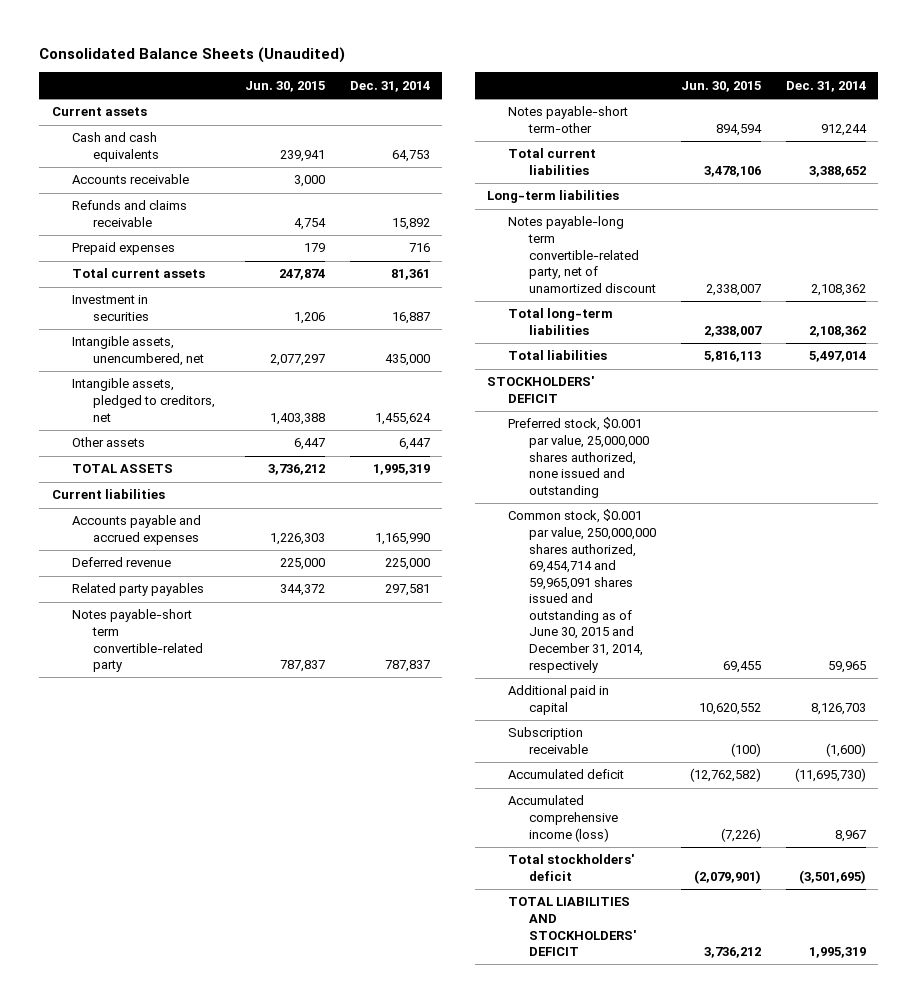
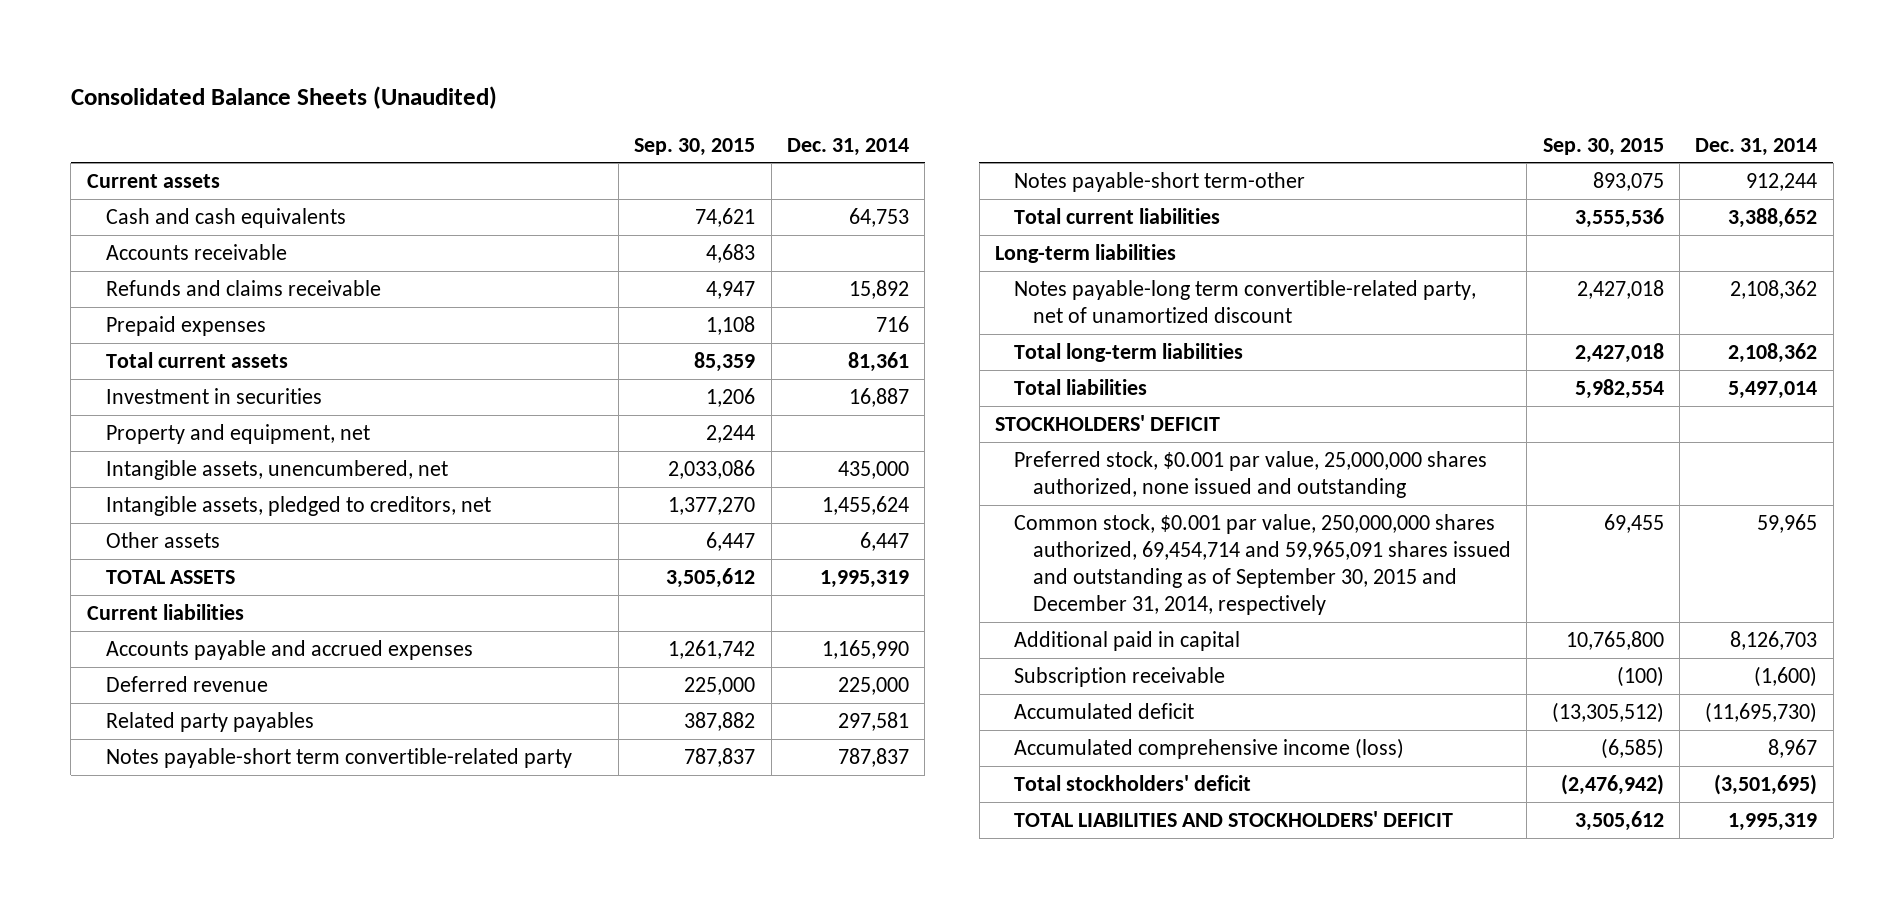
- | Jun. 30, 2015 | Dec. 31, 2014
+ | Sep. 30, 2015 | Dec. 31, 2014
+ Property and equipment, net | 2,244 |
- Common stock, $0.001 par value, 250,000,000 shares authorized, 69,454,714 and 59,965,091 shares issued and outstanding as of June 30, 2015 and December 31, 2014, respectively | 69,455 | 59,965
+ Common stock, $0.001 par value, 250,000,000 shares authorized, 69,454,714 and 59,965,091 shares issued and outstanding as of September 30, 2015 and December 31, 2014, respectively | 69,455 | 59,965

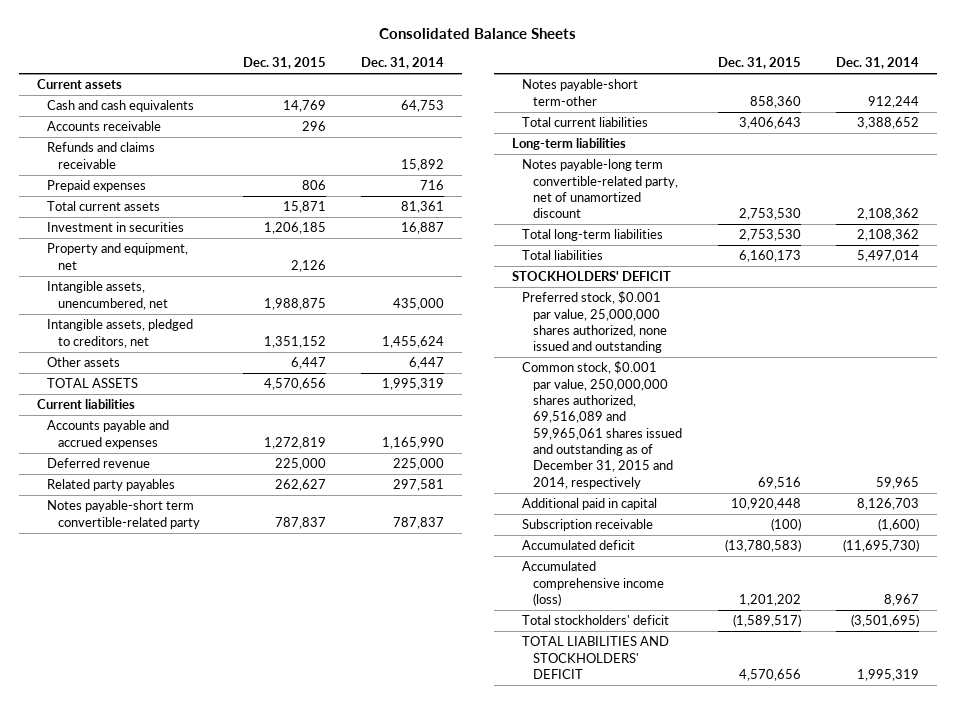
- Consolidated Balance Sheets (Unaudited)
+ Consolidated Balance Sheets
- | Sep. 30, 2015 | Dec. 31, 2014
+ | Dec. 31, 2015 | Dec. 31, 2014
- Common stock, $0.001 par value, 250,000,000 shares authorized, 69,454,714 and 59,965,091 shares issued and outstanding as of September 30, 2015 and December 31, 2014, respectively | 69,455 | 59,965
+ Common stock, $0.001 par value, 250,000,000 shares authorized, 69,516,089 and 59,965,061 shares issued and outstanding as of December 31, 2015 and 2014, respectively | 69,516 | 59,965

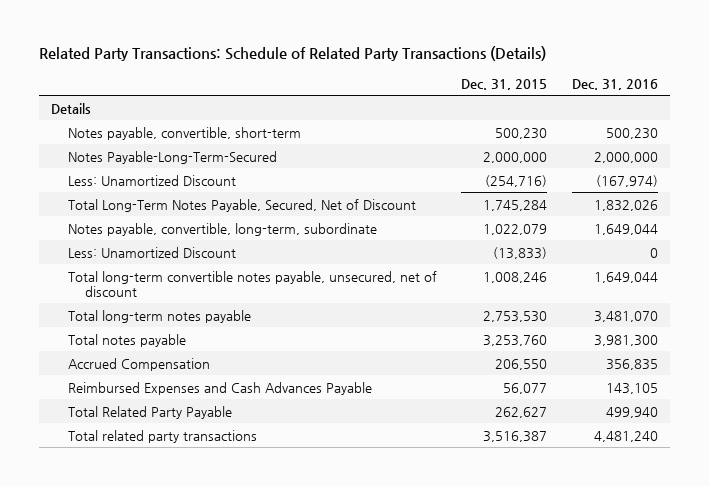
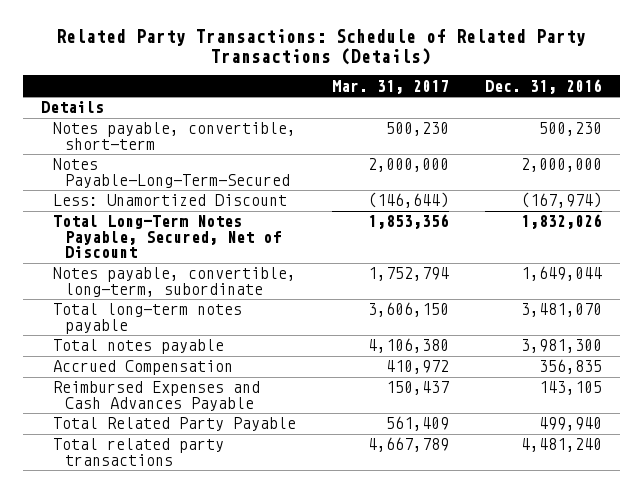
- | Dec. 31, 2015 | Dec. 31, 2016
+ | Mar. 31, 2017 | Dec. 31, 2016
- Less: Unamortized Discount | (13,833) | 0
- Total long-term convertible notes payable, unsecured, net of discount | 1,008,246 | 1,649,044

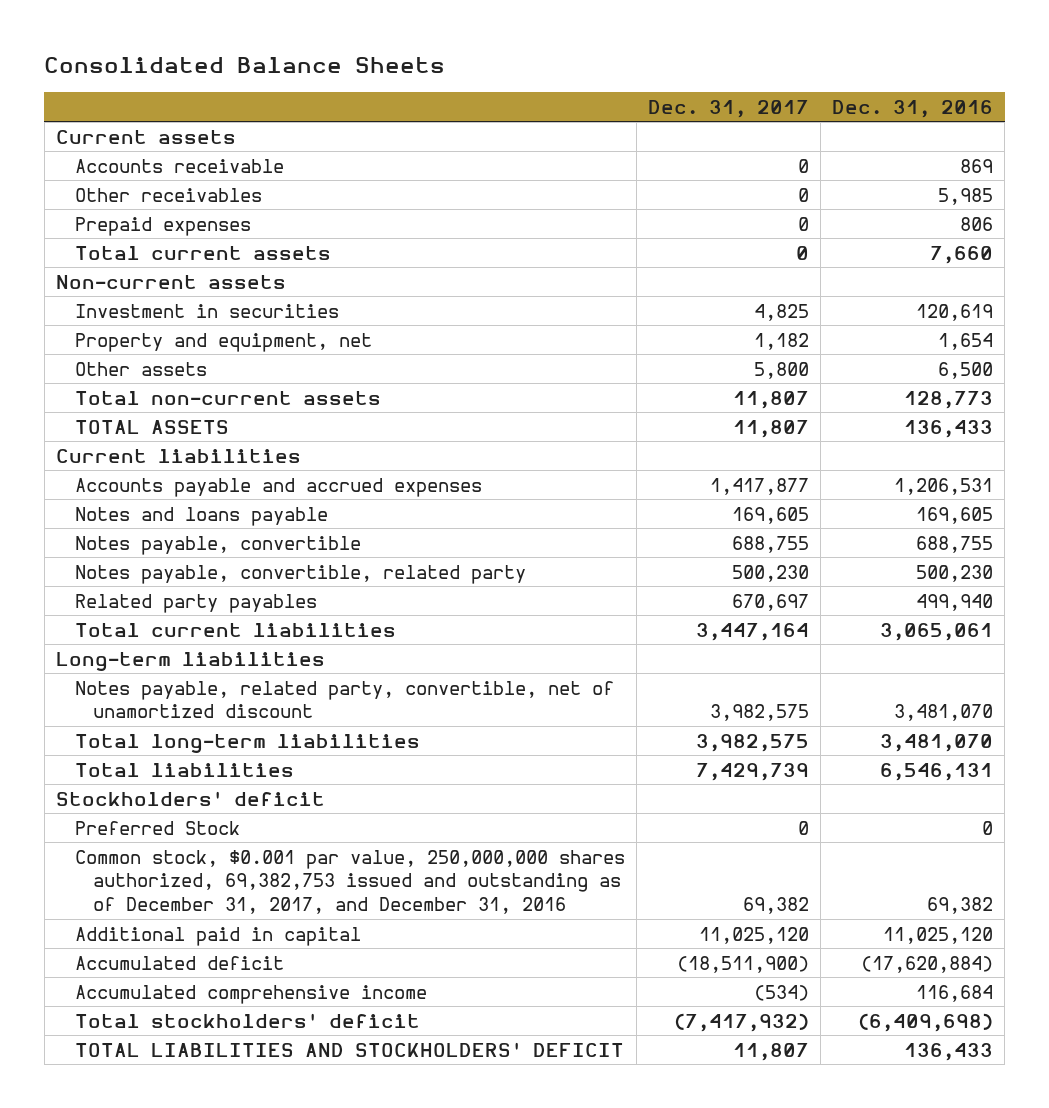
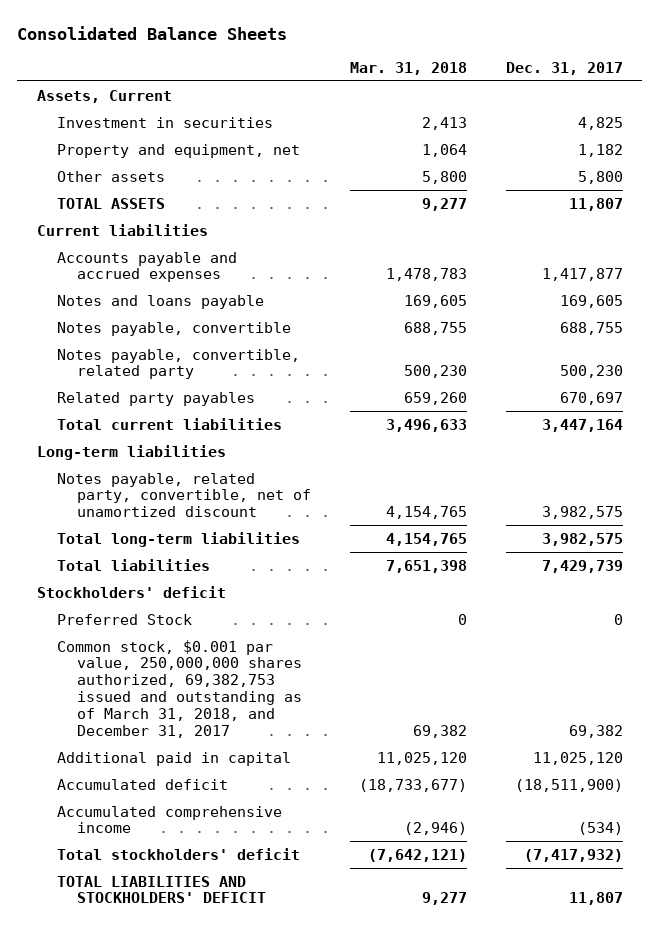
- | Dec. 31, 2017 | Dec. 31, 2016
+ | Mar. 31, 2018 | Dec. 31, 2017
- Current assets
- Accounts receivable | 0 | 869
- Other receivables | 0 | 5,985
- Prepaid expenses | 0 | 806
- Total current assets | 0 | 7,660
- Non-current assets
+ Assets, Current
- Total non-current assets | 11,807 | 128,773
- Common stock, $0.001 par value, 250,000,000 shares authorized, 69,382,753 issued and outstanding as of December 31, 2017, and December 31, 2016 | 69,382 | 69,382
+ Common stock, $0.001 par value, 250,000,000 shares authorized, 69,382,753 issued and outstanding as of March 31, 2018, and December 31, 2017 | 69,382 | 69,382

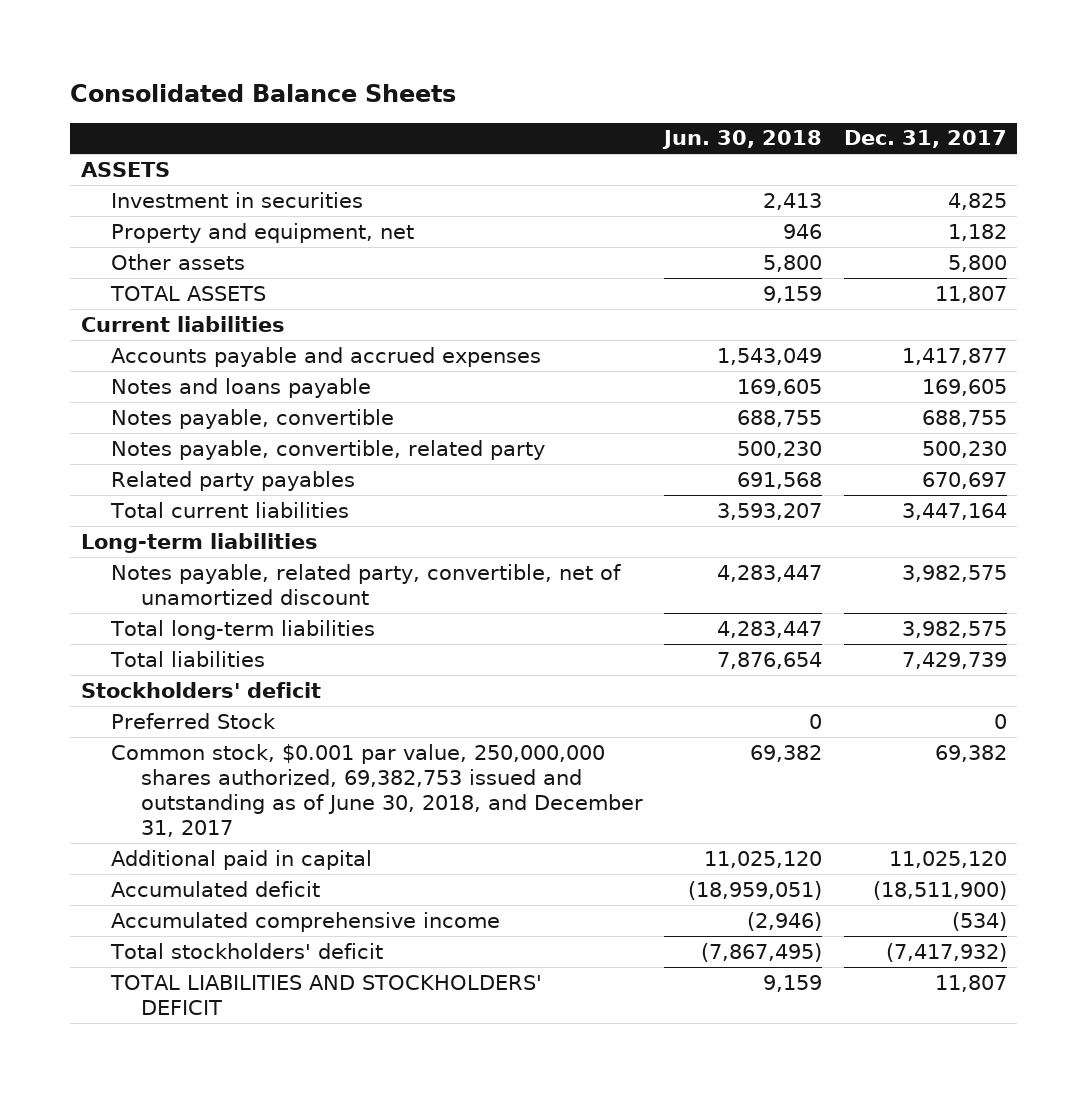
- | Mar. 31, 2018 | Dec. 31, 2017
+ | Jun. 30, 2018 | Dec. 31, 2017
- Assets, Current
+ ASSETS
- Common stock, $0.001 par value, 250,000,000 shares authorized, 69,382,753 issued and outstanding as of March 31, 2018, and December 31, 2017 | 69,382 | 69,382
+ Common stock, $0.001 par value, 250,000,000 shares authorized, 69,382,753 issued and outstanding as of June 30, 2018, and December 31, 2017 | 69,382 | 69,382

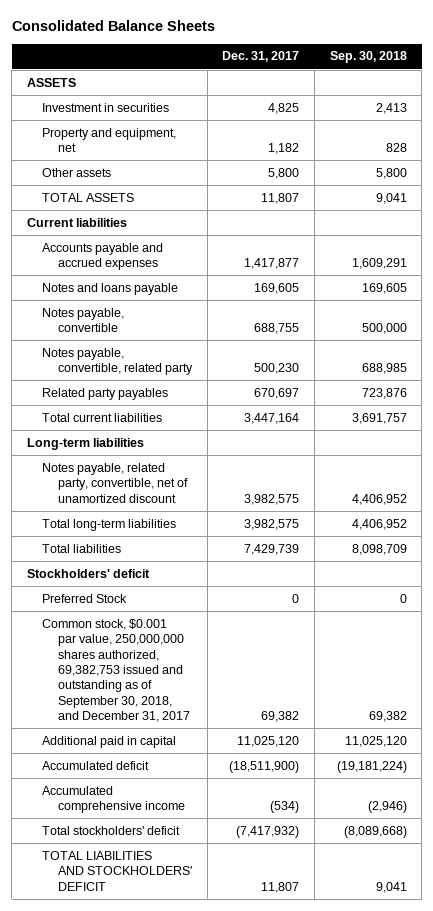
- | Jun. 30, 2018 | Dec. 31, 2017
+ | Dec. 31, 2017 | Sep. 30, 2018
- Common stock, $0.001 par value, 250,000,000 shares authorized, 69,382,753 issued and outstanding as of June 30, 2018, and December 31, 2017 | 69,382 | 69,382
+ Common stock, $0.001 par value, 250,000,000 shares authorized, 69,382,753 issued and outstanding as of September 30, 2018, and December 31, 2017 | 69,382 | 69,382

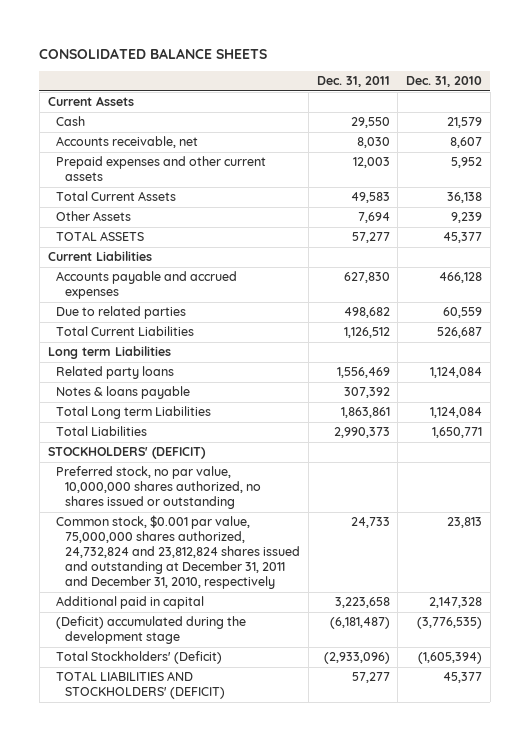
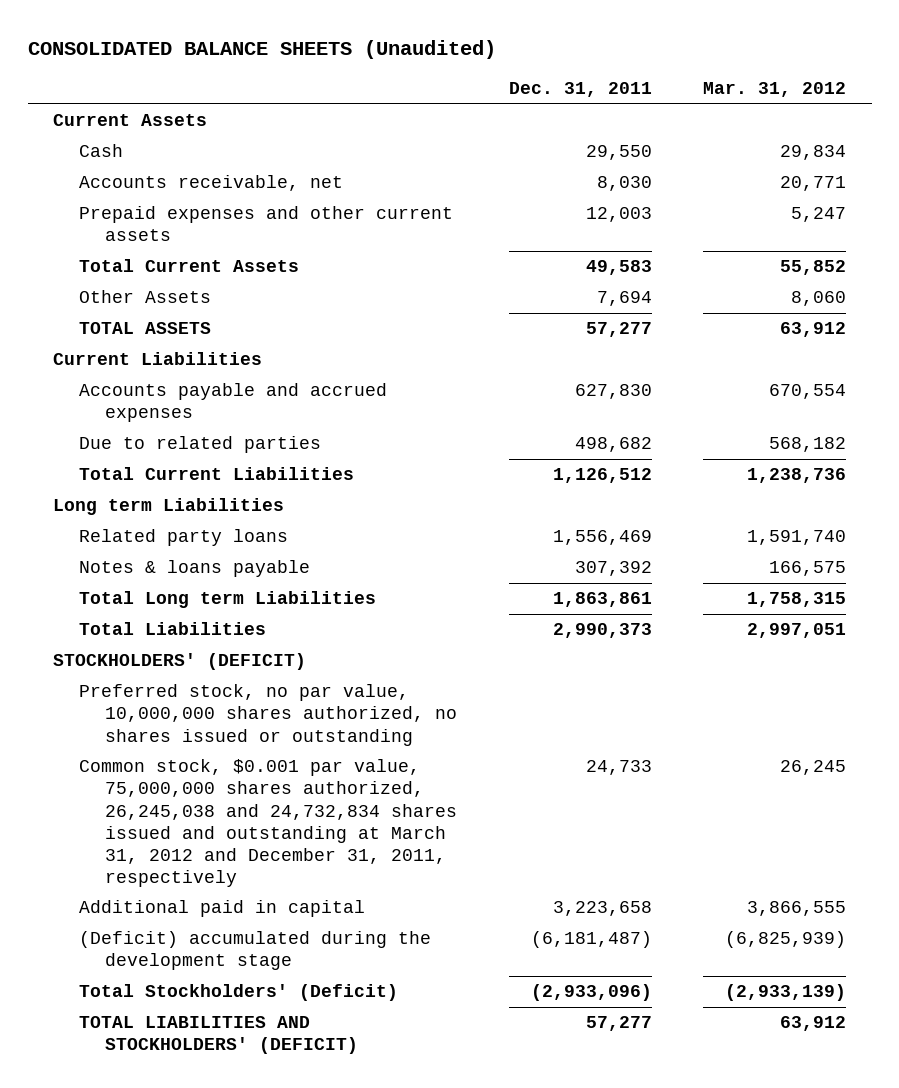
- CONSOLIDATED BALANCE SHEETS
+ CONSOLIDATED BALANCE SHEETS (Unaudited)
- | Dec. 31, 2011 | Dec. 31, 2010
+ | Dec. 31, 2011 | Mar. 31, 2012
- Common stock, $0.001 par value, 75,000,000 shares authorized, 24,732,824 and 23,812,824 shares issued and outstanding at December 31, 2011 and December 31, 2010, respectively | 24,733 | 23,813
+ Common stock, $0.001 par value, 75,000,000 shares authorized, 26,245,038 and 24,732,834 shares issued and outstanding at March 31, 2012 and December 31, 2011, respectively | 24,733 | 26,245

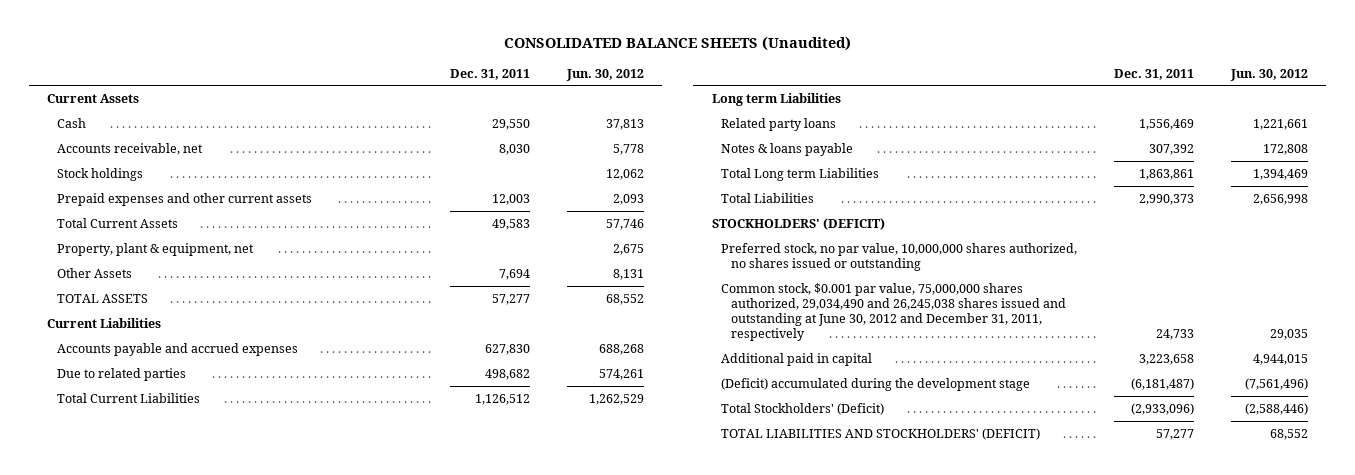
- | Dec. 31, 2011 | Mar. 31, 2012
+ | Dec. 31, 2011 | Jun. 30, 2012
+ Stock holdings | | 12,062
+ Property, plant & equipment, net | | 2,675
- Common stock, $0.001 par value, 75,000,000 shares authorized, 26,245,038 and 24,732,834 shares issued and outstanding at March 31, 2012 and December 31, 2011, respectively | 24,733 | 26,245
+ Common stock, $0.001 par value, 75,000,000 shares authorized, 29,034,490 and 26,245,038 shares issued and outstanding at June 30, 2012 and December 31, 2011, respectively | 24,733 | 29,035

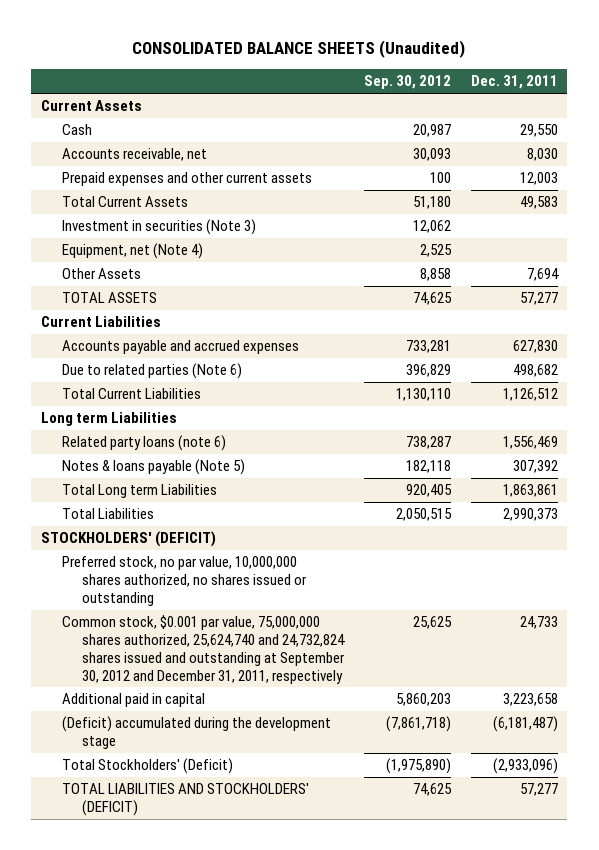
- | Dec. 31, 2011 | Jun. 30, 2012
+ | Sep. 30, 2012 | Dec. 31, 2011
- Stock holdings | | 12,062
- Property, plant & equipment, net | | 2,675
+ Investment in securities (Note 3) | 12,062 |
+ Equipment, net (Note 4) | 2,525 |
- Due to related parties | 498,682 | 574,261
+ Due to related parties (Note 6) | 396,829 | 498,682
- Related party loans | 1,556,469 | 1,221,661
- Notes & loans payable | 307,392 | 172,808
+ Related party loans (note 6) | 738,287 | 1,556,469
+ Notes & loans payable (Note 5) | 182,118 | 307,392
- Common stock, $0.001 par value, 75,000,000 shares authorized, 29,034,490 and 26,245,038 shares issued and outstanding at June 30, 2012 and December 31, 2011, respectively | 24,733 | 29,035
+ Common stock, $0.001 par value, 75,000,000 shares authorized, 25,624,740 and 24,732,824 shares issued and outstanding at September 30, 2012 and December 31, 2011, respectively | 25,625 | 24,733

